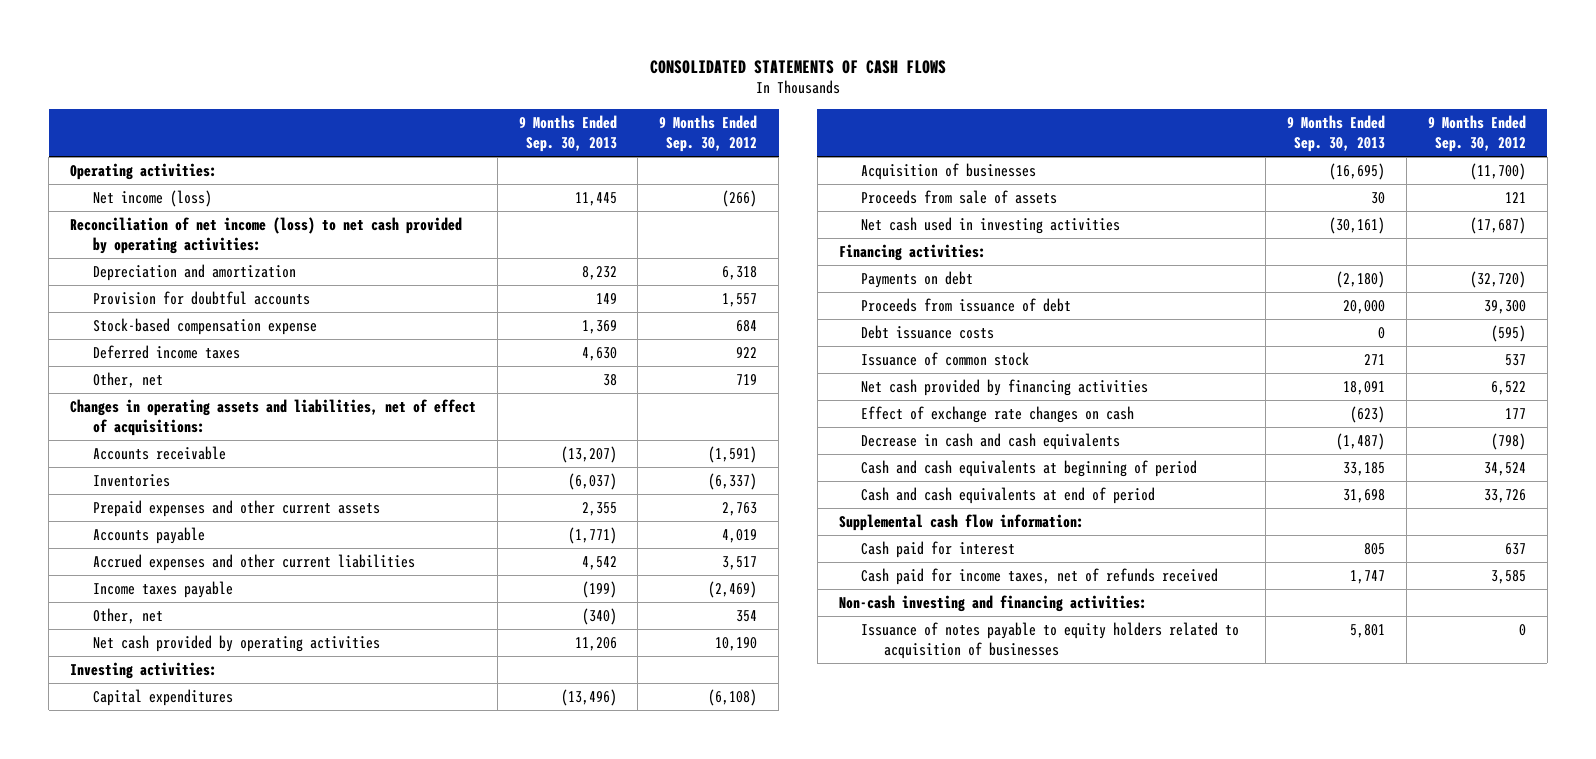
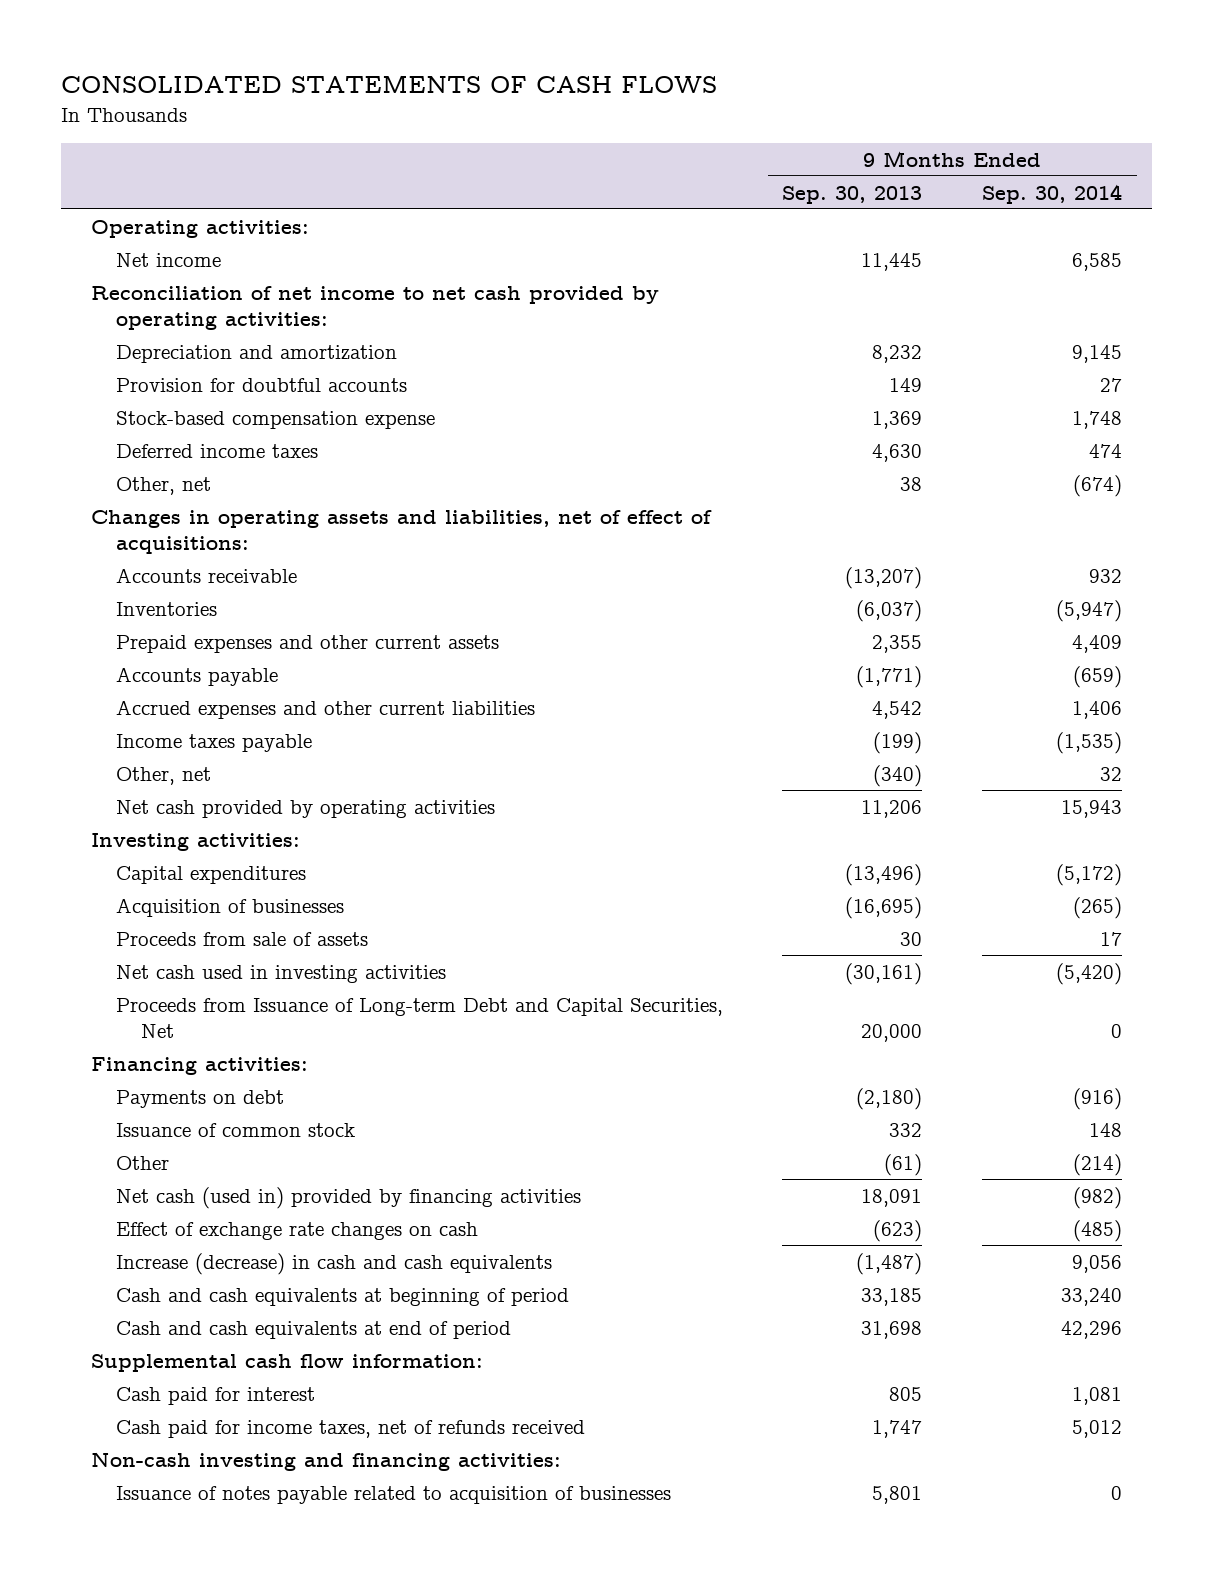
- | 9 Months Ended Sep. 30, 2013 | 9 Months Ended Sep. 30, 2012
+ | 9 Months Ended Sep. 30, 2013 | 9 Months Ended Sep. 30, 2014
- Net income (loss) | 11,445 | (266)
- Reconciliation of net income (loss) to net cash provided by operating activities:
+ Net income | 11,445 | 6,585
+ Reconciliation of net income to net cash provided by operating activities:
+ Proceeds from Issuance of Long-term Debt and Capital Securities, Net | 20,000 | 0
- Proceeds from issuance of debt | 20,000 | 39,300
- Debt issuance costs | 0 | (595)
- Issuance of common stock | 271 | 537
- Net cash provided by financing activities | 18,091 | 6,522
+ Issuance of common stock | 332 | 148
+ Other | (61) | (214)
+ Net cash (used in) provided by financing activities | 18,091 | (982)
- Decrease in cash and cash equivalents | (1,487) | (798)
+ Increase (decrease) in cash and cash equivalents | (1,487) | 9,056
- Issuance of notes payable to equity holders related to acquisition of businesses | 5,801 | 0
+ Issuance of notes payable related to acquisition of businesses | 5,801 | 0

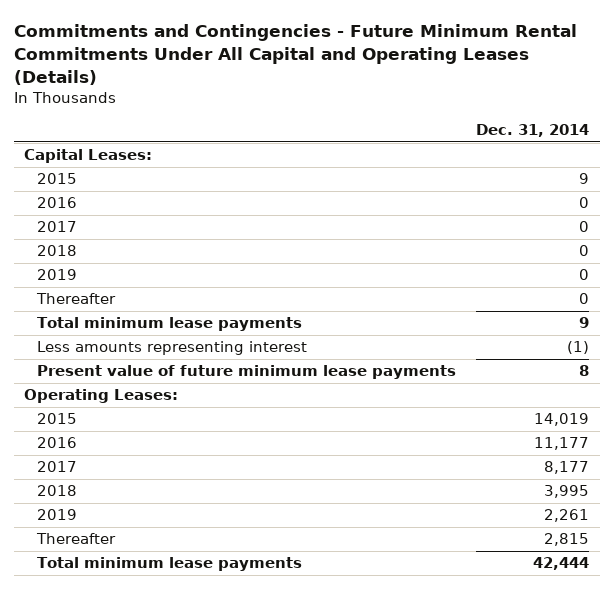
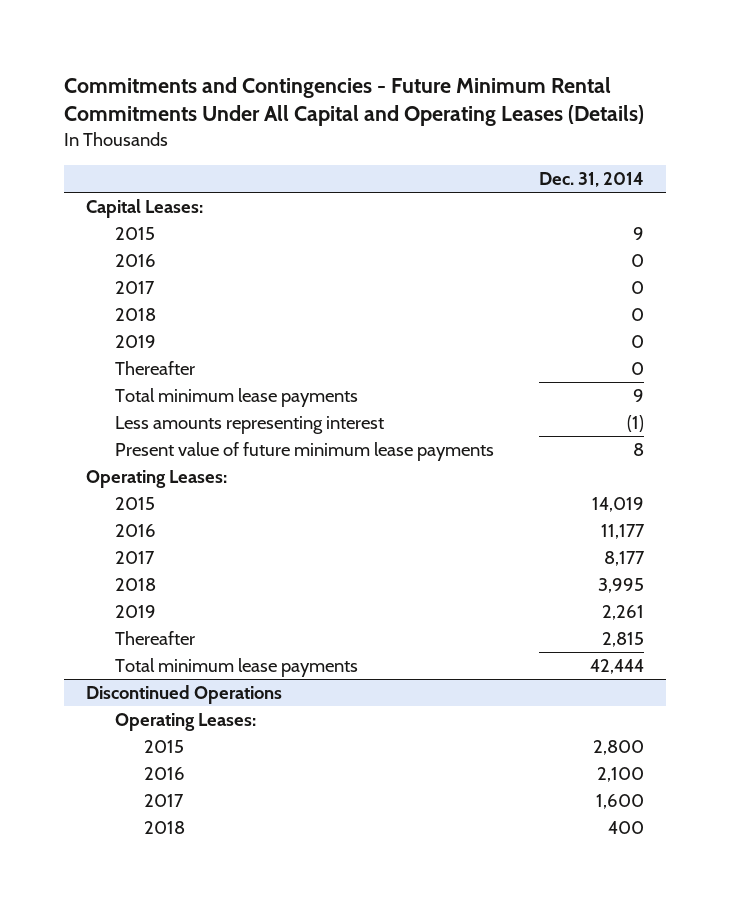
+ Discontinued Operations
+ Operating Leases:
+ 2015 | 2,800
+ 2016 | 2,100
+ 2017 | 1,600
+ 2018 | 400

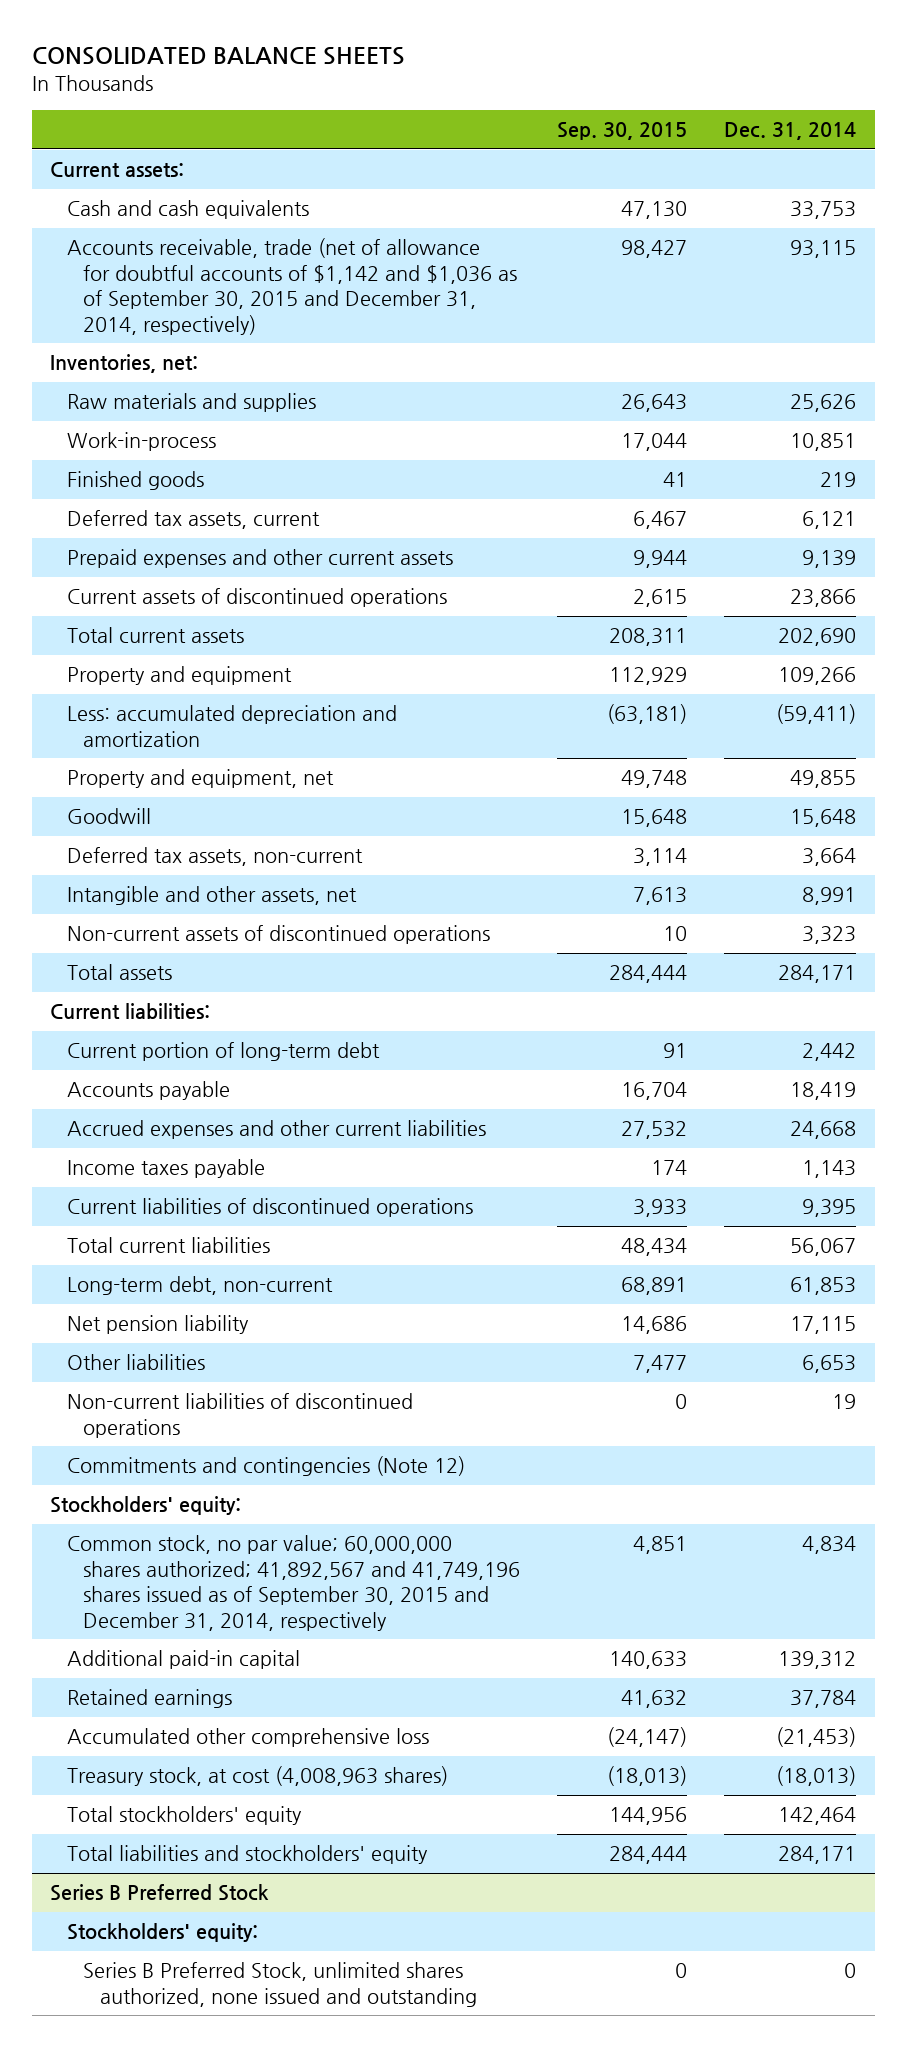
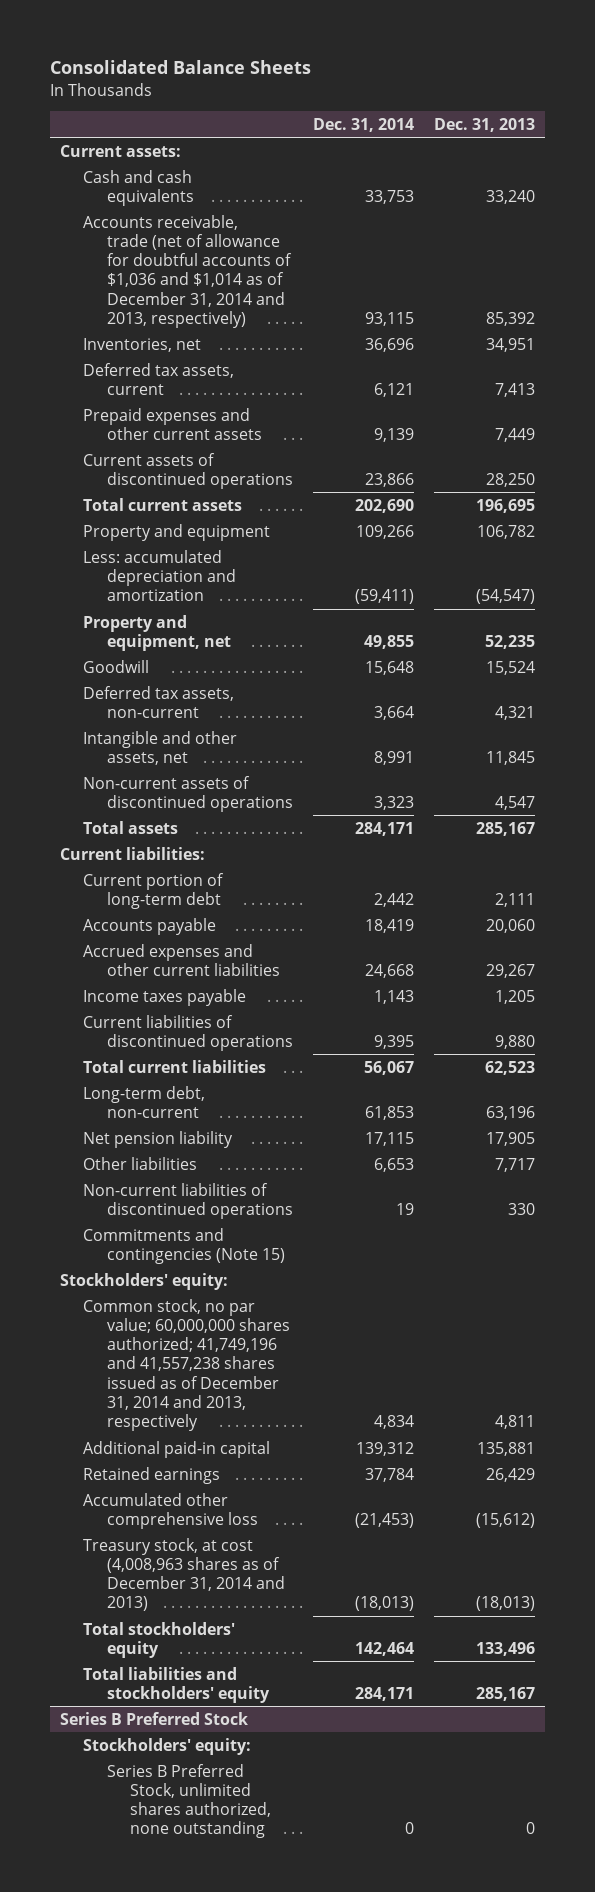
- CONSOLIDATED BALANCE SHEETS
+ Consolidated Balance Sheets
- | Sep. 30, 2015 | Dec. 31, 2014
+ | Dec. 31, 2014 | Dec. 31, 2013
- Accounts receivable, trade (net of allowance for doubtful accounts of $1,142 and $1,036 as of September 30, 2015 and December 31, 2014, respectively) | 98,427 | 93,115
- Inventories, net:
- Raw materials and supplies | 26,643 | 25,626
- Work-in-process | 17,044 | 10,851
- Finished goods | 41 | 219
+ Accounts receivable, trade (net of allowance for doubtful accounts of $1,036 and $1,014 as of December 31, 2014 and 2013, respectively) | 93,115 | 85,392
+ Inventories, net | 36,696 | 34,951
- Commitments and contingencies (Note 12)
+ Commitments and contingencies (Note 15)
- Common stock, no par value; 60,000,000 shares authorized; 41,892,567 and 41,749,196 shares issued as of September 30, 2015 and December 31, 2014, respectively | 4,851 | 4,834
+ Common stock, no par value; 60,000,000 shares authorized; 41,749,196 and 41,557,238 shares issued as of December 31, 2014 and 2013, respectively | 4,834 | 4,811
- Treasury stock, at cost (4,008,963 shares) | (18,013) | (18,013)
+ Treasury stock, at cost (4,008,963 shares as of December 31, 2014 and 2013) | (18,013) | (18,013)
@ Series B Preferred Stock
- Series B Preferred Stock, unlimited shares authorized, none issued and outstanding | 0 | 0
+ Series B Preferred Stock, unlimited shares authorized, none outstanding | 0 | 0

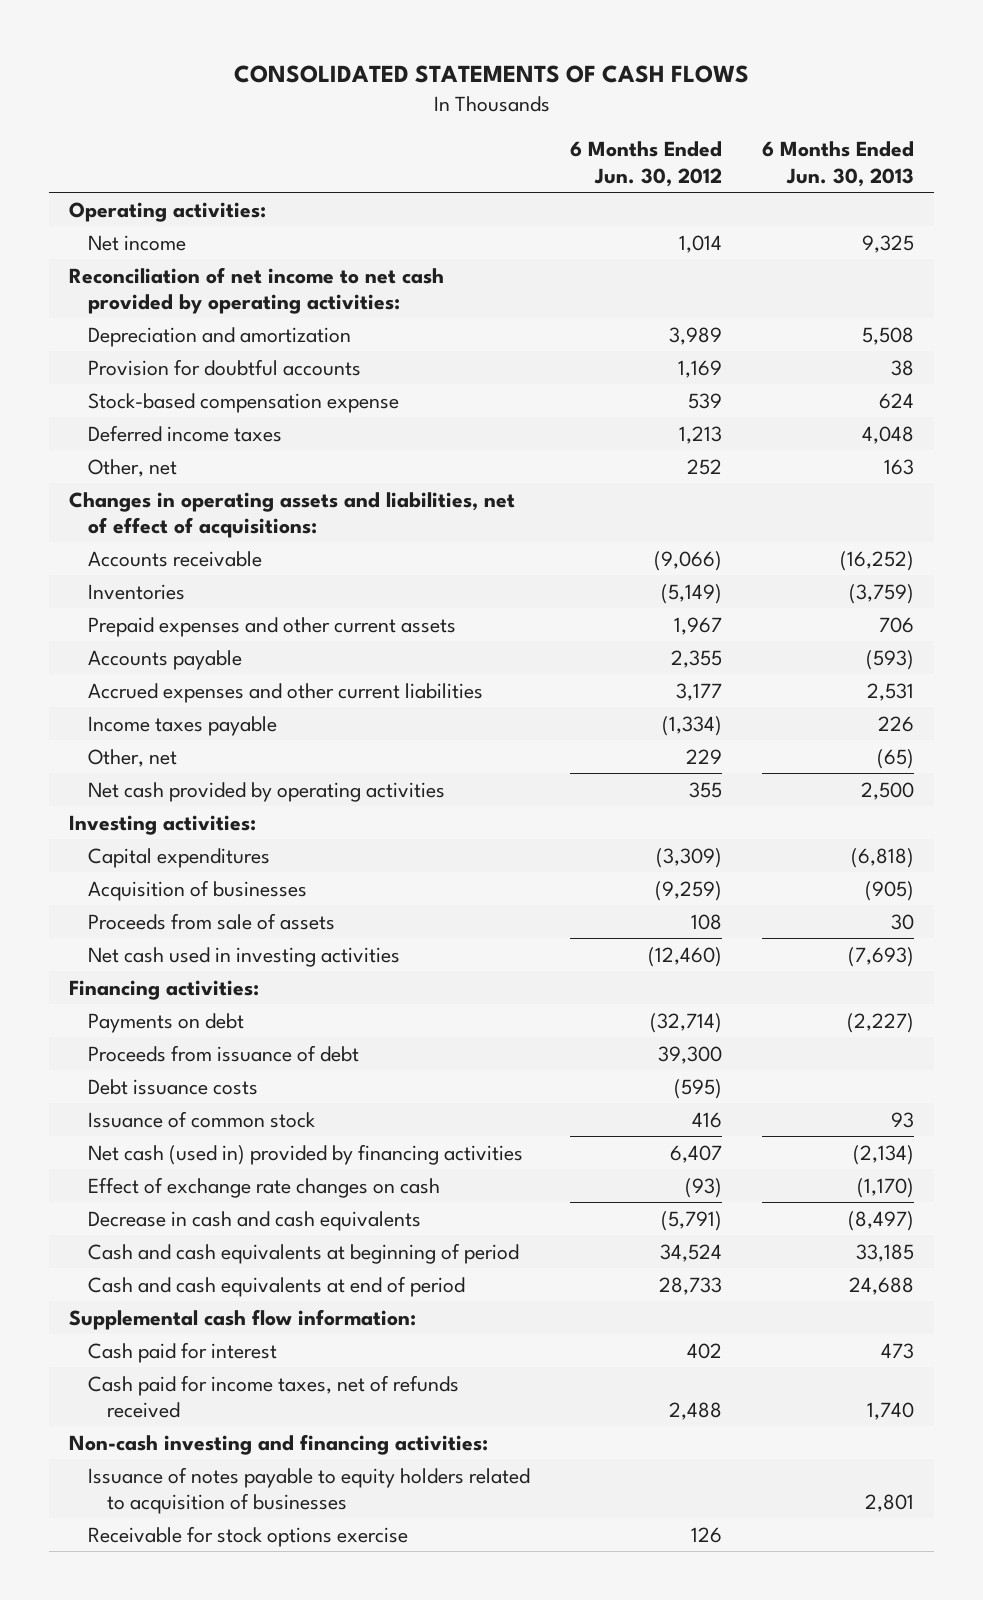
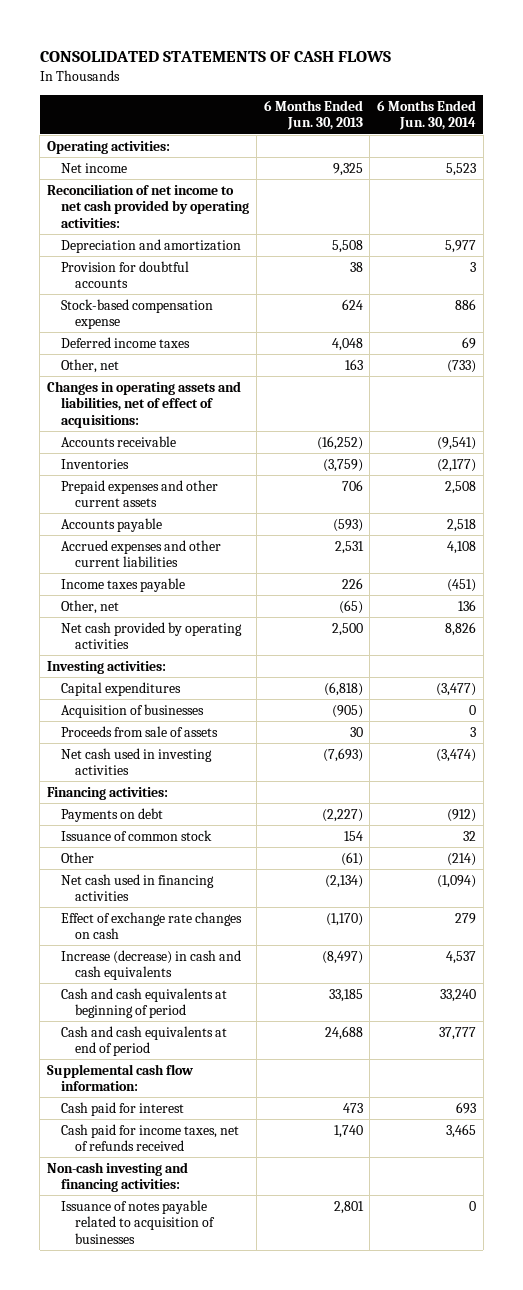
- | 6 Months Ended Jun. 30, 2012 | 6 Months Ended Jun. 30, 2013
+ | 6 Months Ended Jun. 30, 2013 | 6 Months Ended Jun. 30, 2014
- Proceeds from issuance of debt | 39,300 |
- Debt issuance costs | (595) |
- Issuance of common stock | 416 | 93
- Net cash (used in) provided by financing activities | 6,407 | (2,134)
+ Issuance of common stock | 154 | 32
+ Other | (61) | (214)
+ Net cash used in financing activities | (2,134) | (1,094)
- Decrease in cash and cash equivalents | (5,791) | (8,497)
+ Increase (decrease) in cash and cash equivalents | (8,497) | 4,537
- Issuance of notes payable to equity holders related to acquisition of businesses | | 2,801
- Receivable for stock options exercise | 126 |
+ Issuance of notes payable related to acquisition of businesses | 2,801 | 0

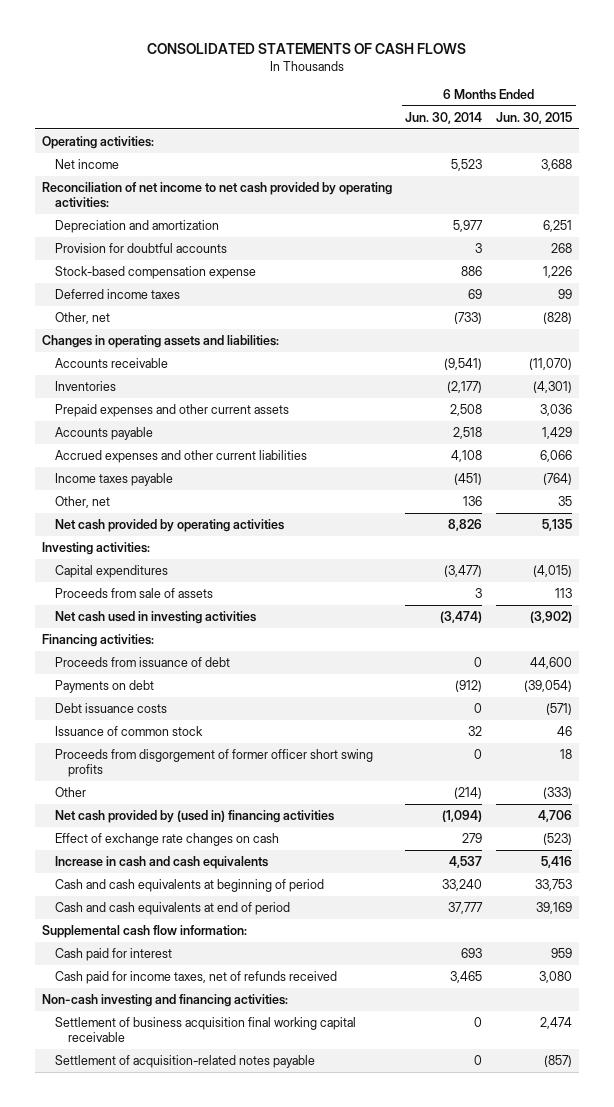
- | 6 Months Ended Jun. 30, 2013 | 6 Months Ended Jun. 30, 2014
+ | 6 Months Ended Jun. 30, 2014 | 6 Months Ended Jun. 30, 2015
- Changes in operating assets and liabilities, net of effect of acquisitions:
+ Changes in operating assets and liabilities:
- Acquisition of businesses | (905) | 0
+ Proceeds from issuance of debt | 0 | 44,600
+ Debt issuance costs | 0 | (571)
+ Proceeds from disgorgement of former officer short swing profits | 0 | 18
- Net cash used in financing activities | (2,134) | (1,094)
+ Net cash provided by (used in) financing activities | (1,094) | 4,706
- Increase (decrease) in cash and cash equivalents | (8,497) | 4,537
+ Increase in cash and cash equivalents | 4,537 | 5,416
- Issuance of notes payable related to acquisition of businesses | 2,801 | 0
+ Settlement of business acquisition final working capital receivable | 0 | 2,474
+ Settlement of acquisition-related notes payable | 0 | (857)

